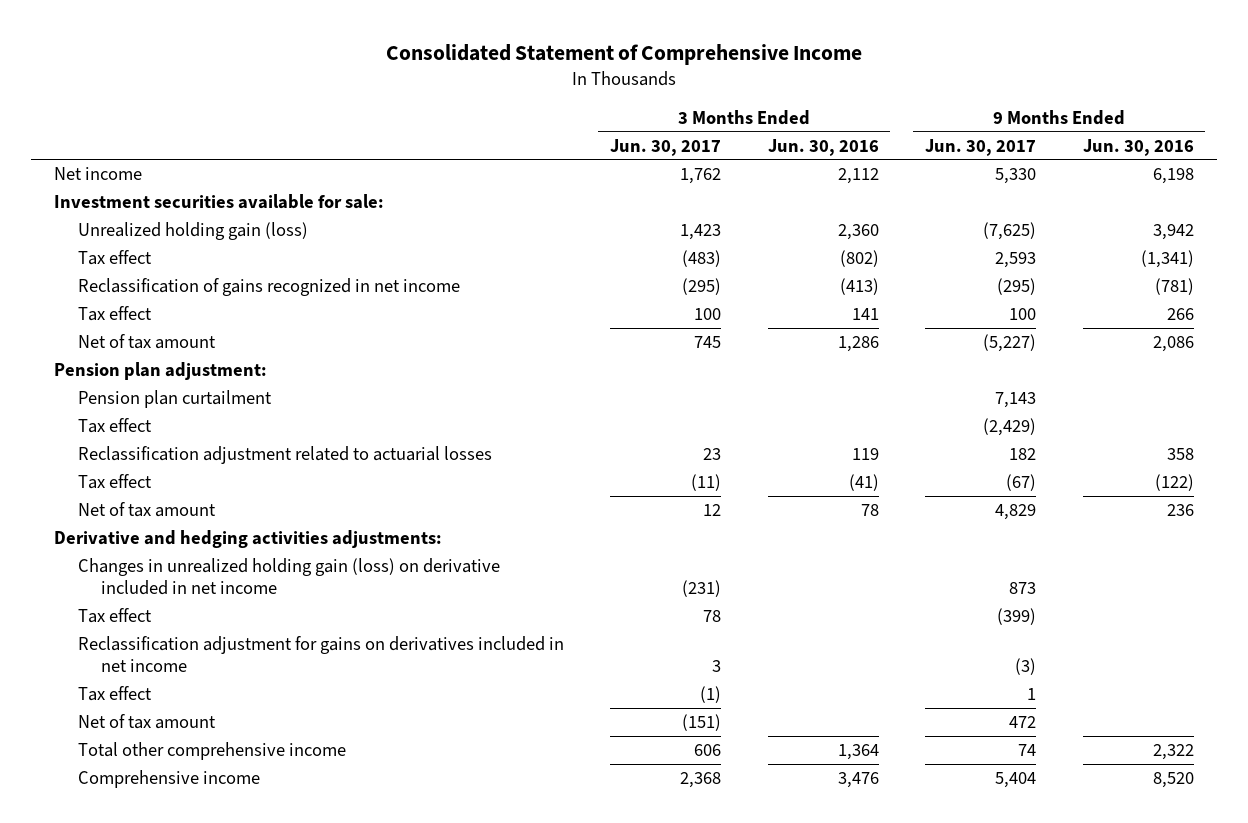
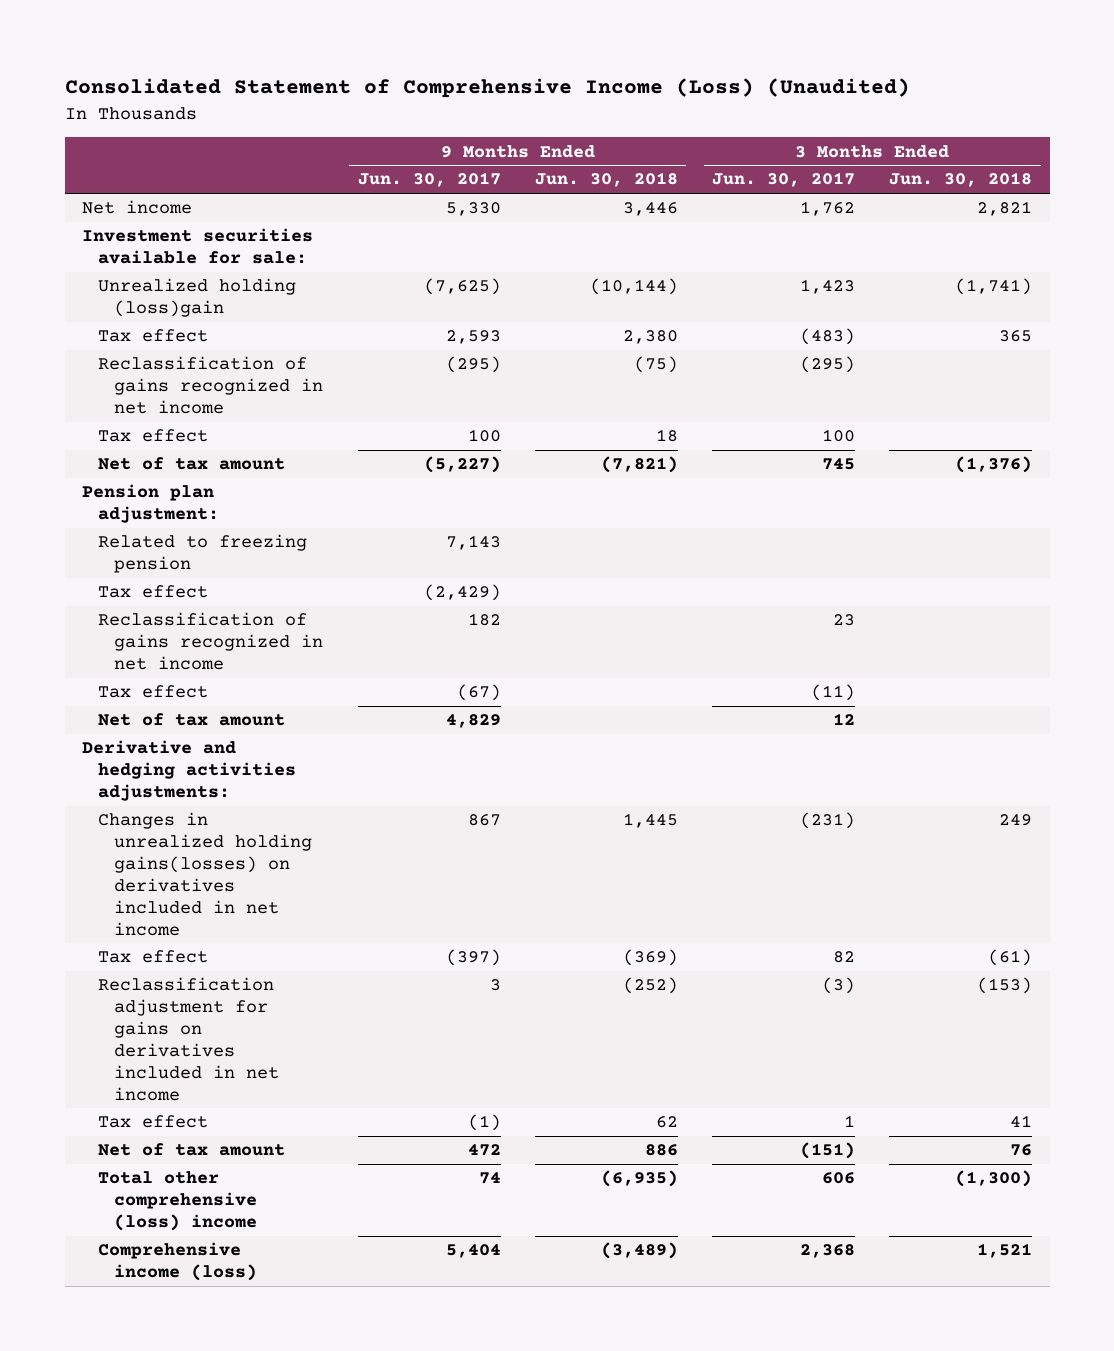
- Consolidated Statement of Comprehensive Income
+ Consolidated Statement of Comprehensive Income (Loss) (Unaudited)
- | 3 Months Ended Jun. 30, 2017 | 3 Months Ended Jun. 30, 2016 | 9 Months Ended Jun. 30, 2017 | 9 Months Ended Jun. 30, 2016
+ | 9 Months Ended Jun. 30, 2017 | 9 Months Ended Jun. 30, 2018 | 3 Months Ended Jun. 30, 2017 | 3 Months Ended Jun. 30, 2018
- Unrealized holding gain (loss) | 1,423 | 2,360 | (7,625) | 3,942
+ Unrealized holding (loss)gain | (7,625) | (10,144) | 1,423 | (1,741)
- Pension plan curtailment | | | 7,143 |
+ Related to freezing pension | 7,143 | | |
- Reclassification adjustment related to actuarial losses | 23 | 119 | 182 | 358
+ Reclassification of gains recognized in net income | 182 | | 23 |
- Changes in unrealized holding gain (loss) on derivative included in net income | (231) | | 873 |
- Tax effect | 78 | | (399) |
- Reclassification adjustment for gains on derivatives included in net income | 3 | | (3) |
- Tax effect | (1) | | 1 |
+ Changes in unrealized holding gains(losses) on derivatives included in net income | 867 | 1,445 | (231) | 249
+ Tax effect | (397) | (369) | 82 | (61)
+ Reclassification adjustment for gains on derivatives included in net income | 3 | (252) | (3) | (153)
+ Tax effect | (1) | 62 | 1 | 41
- Total other comprehensive income | 606 | 1,364 | 74 | 2,322
- Comprehensive income | 2,368 | 3,476 | 5,404 | 8,520
+ Total other comprehensive (loss) income | 74 | (6,935) | 606 | (1,300)
+ Comprehensive income (loss) | 5,404 | (3,489) | 2,368 | 1,521

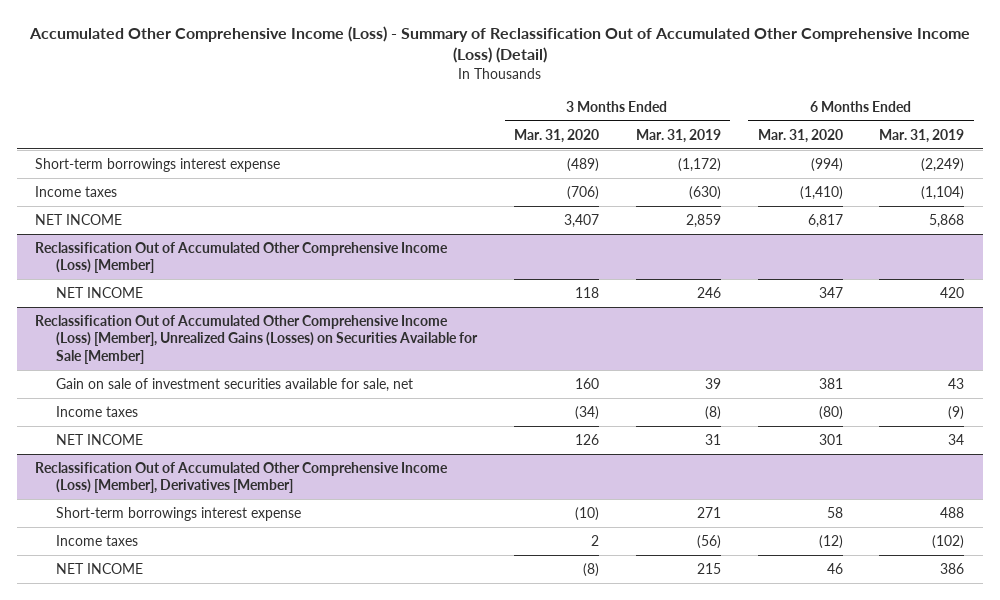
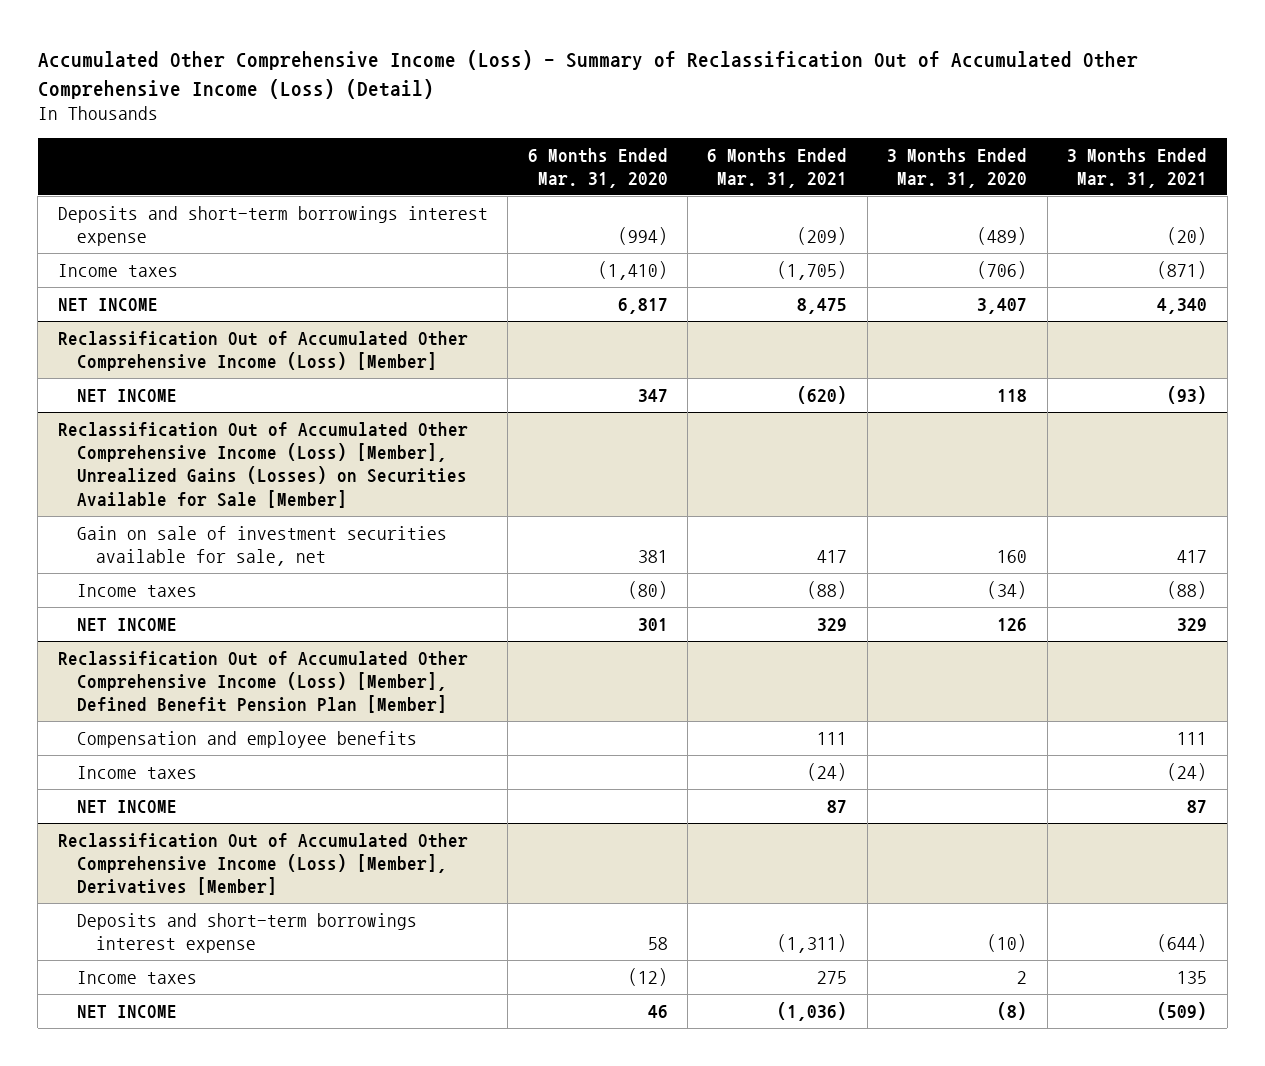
- | 3 Months Ended Mar. 31, 2020 | 3 Months Ended Mar. 31, 2019 | 6 Months Ended Mar. 31, 2020 | 6 Months Ended Mar. 31, 2019
+ | 6 Months Ended Mar. 31, 2020 | 6 Months Ended Mar. 31, 2021 | 3 Months Ended Mar. 31, 2020 | 3 Months Ended Mar. 31, 2021
- Short-term borrowings interest expense | (489) | (1,172) | (994) | (2,249)
+ Deposits and short-term borrowings interest expense | (994) | (209) | (489) | (20)
+ Reclassification Out of Accumulated Other Comprehensive Income (Loss) [Member], Defined Benefit Pension Plan [Member]
+ Compensation and employee benefits | | 111 | | 111
+ Income taxes | | (24) | | (24)
+ NET INCOME | | 87 | | 87
@ Reclassification Out of Accumulated Other Comprehensive Income (Loss) [Member], Derivatives [Member]
- Short-term borrowings interest expense | (10) | 271 | 58 | 488
+ Deposits and short-term borrowings interest expense | 58 | (1,311) | (10) | (644)

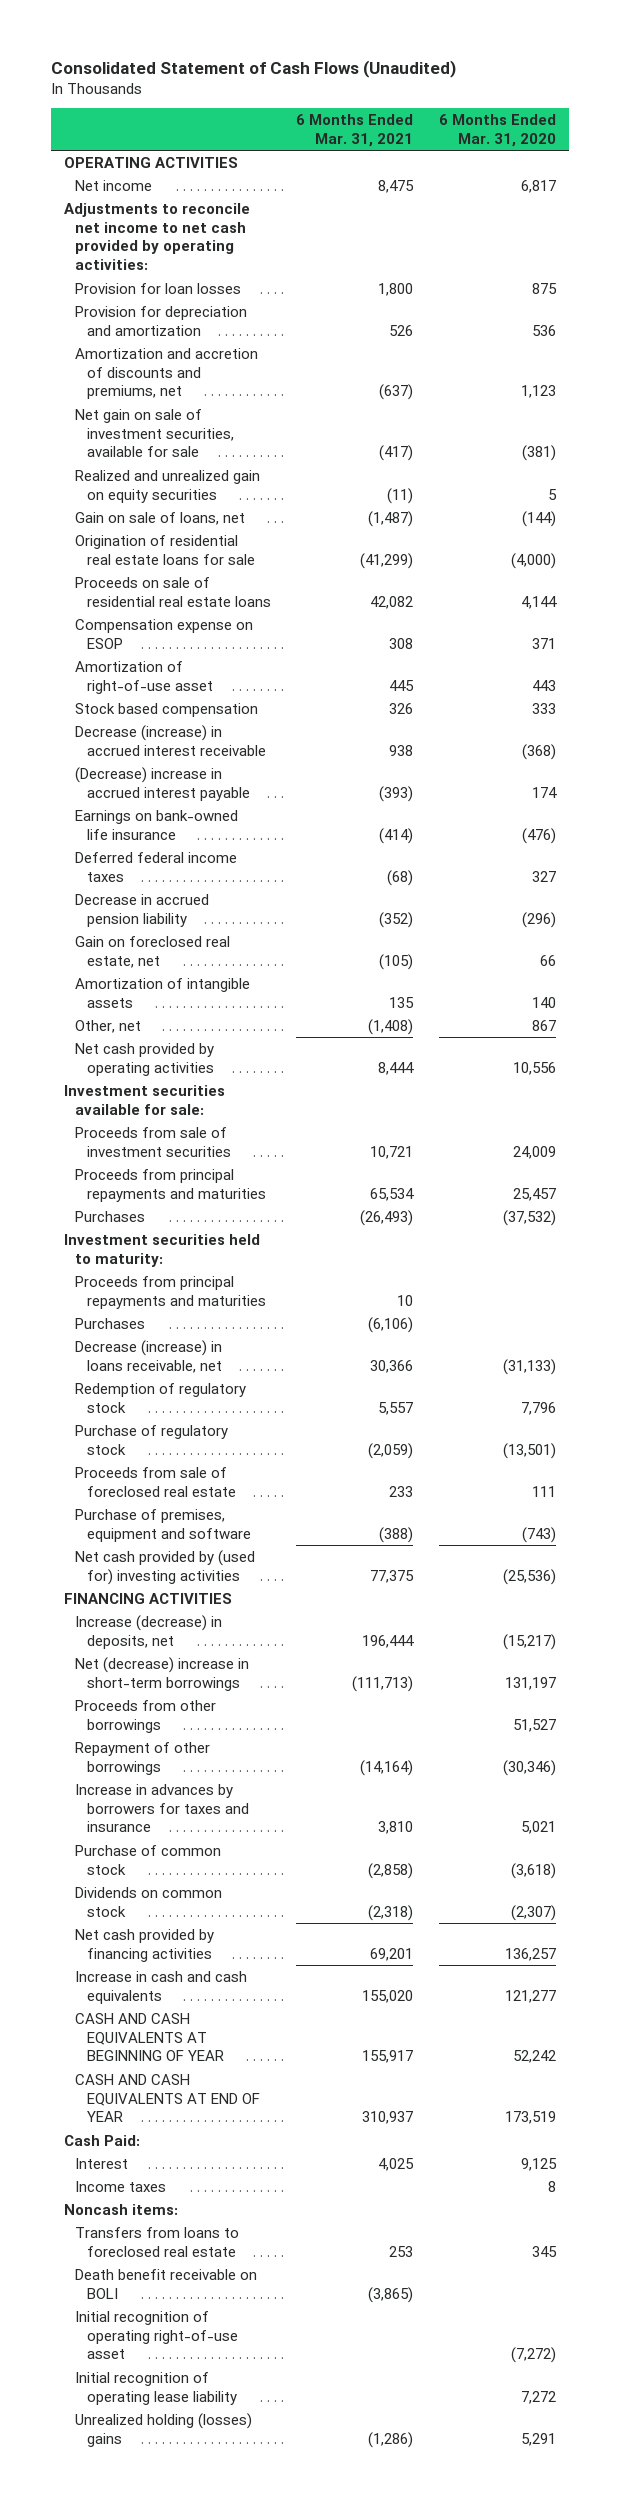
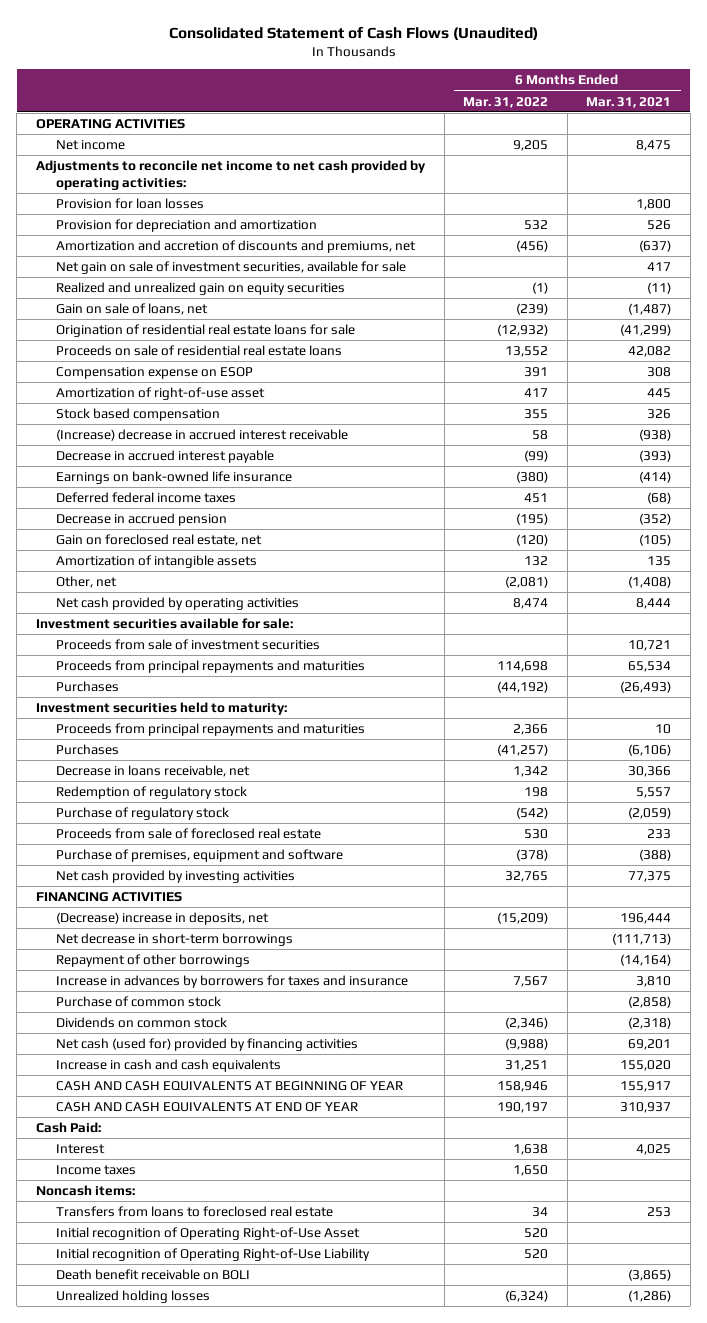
- | 6 Months Ended Mar. 31, 2021 | 6 Months Ended Mar. 31, 2020
+ | 6 Months Ended Mar. 31, 2022 | 6 Months Ended Mar. 31, 2021
- Net gain on sale of investment securities, available for sale | (417) | (381)
+ Net gain on sale of investment securities, available for sale | | 417
- Decrease (increase) in accrued interest receivable | 938 | (368)
- (Decrease) increase in accrued interest payable | (393) | 174
+ (Increase) decrease in accrued interest receivable | 58 | (938)
+ Decrease in accrued interest payable | (99) | (393)
- Decrease in accrued pension liability | (352) | (296)
+ Decrease in accrued pension | (195) | (352)
- Decrease (increase) in loans receivable, net | 30,366 | (31,133)
+ Decrease in loans receivable, net | 1,342 | 30,366
- Net cash provided by (used for) investing activities | 77,375 | (25,536)
+ Net cash provided by investing activities | 32,765 | 77,375
- Increase (decrease) in deposits, net | 196,444 | (15,217)
- Net (decrease) increase in short-term borrowings | (111,713) | 131,197
- Proceeds from other borrowings | | 51,527
+ (Decrease) increase in deposits, net | (15,209) | 196,444
+ Net decrease in short-term borrowings | | (111,713)
- Net cash provided by financing activities | 69,201 | 136,257
+ Net cash (used for) provided by financing activities | (9,988) | 69,201
+ Initial recognition of Operating Right-of-Use Asset | 520 |
+ Initial recognition of Operating Right-of-Use Liability | 520 |
- Initial recognition of operating right-of-use asset | | (7,272)
- Initial recognition of operating lease liability | | 7,272
- Unrealized holding (losses) gains | (1,286) | 5,291
+ Unrealized holding losses | (6,324) | (1,286)

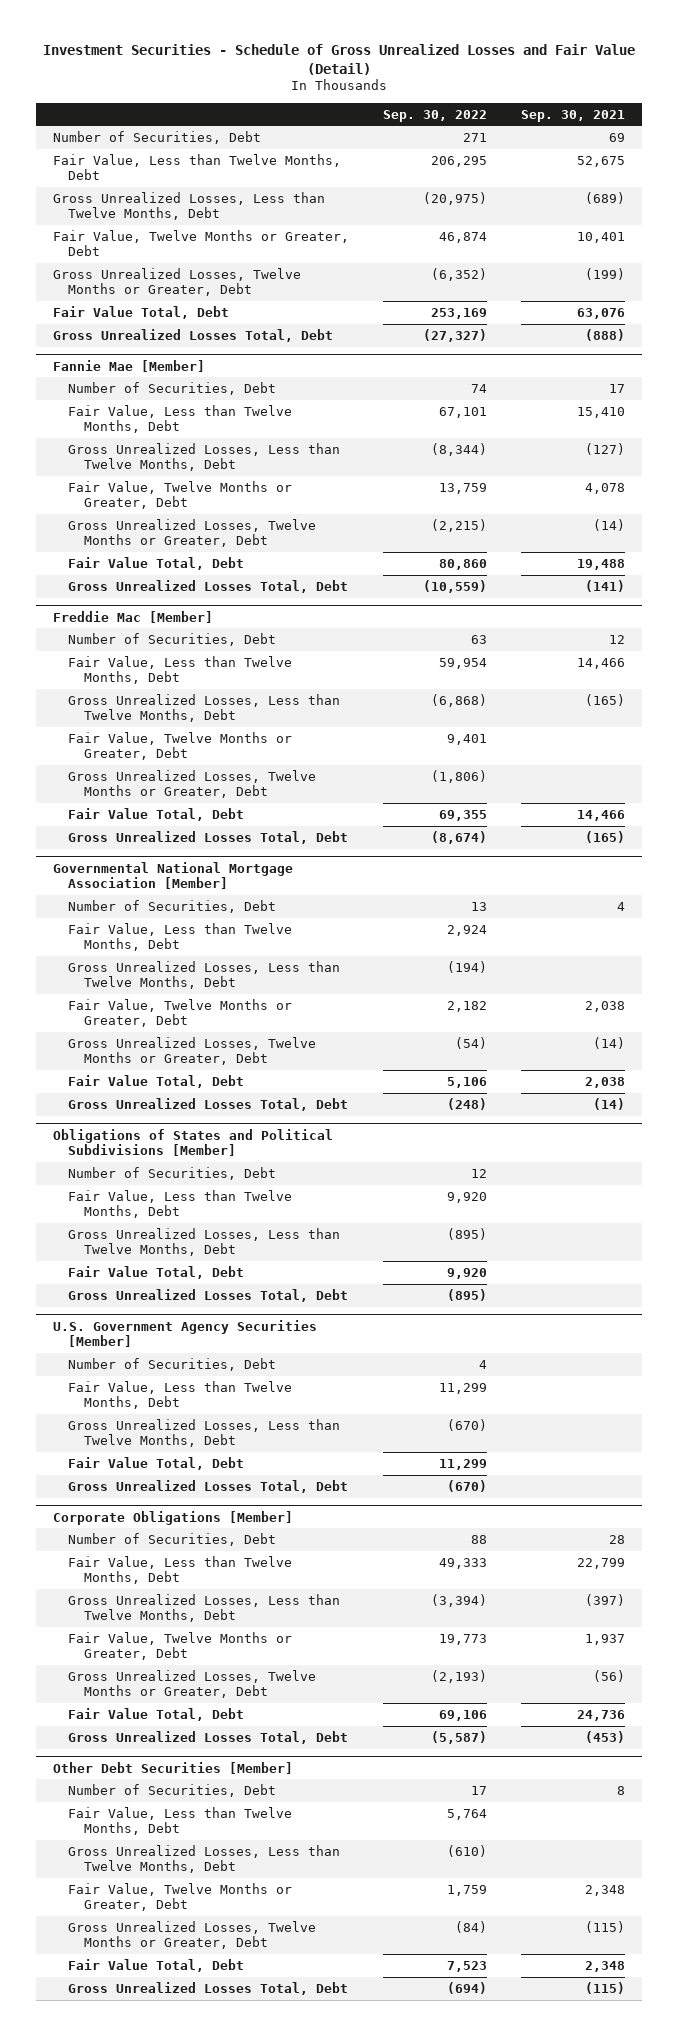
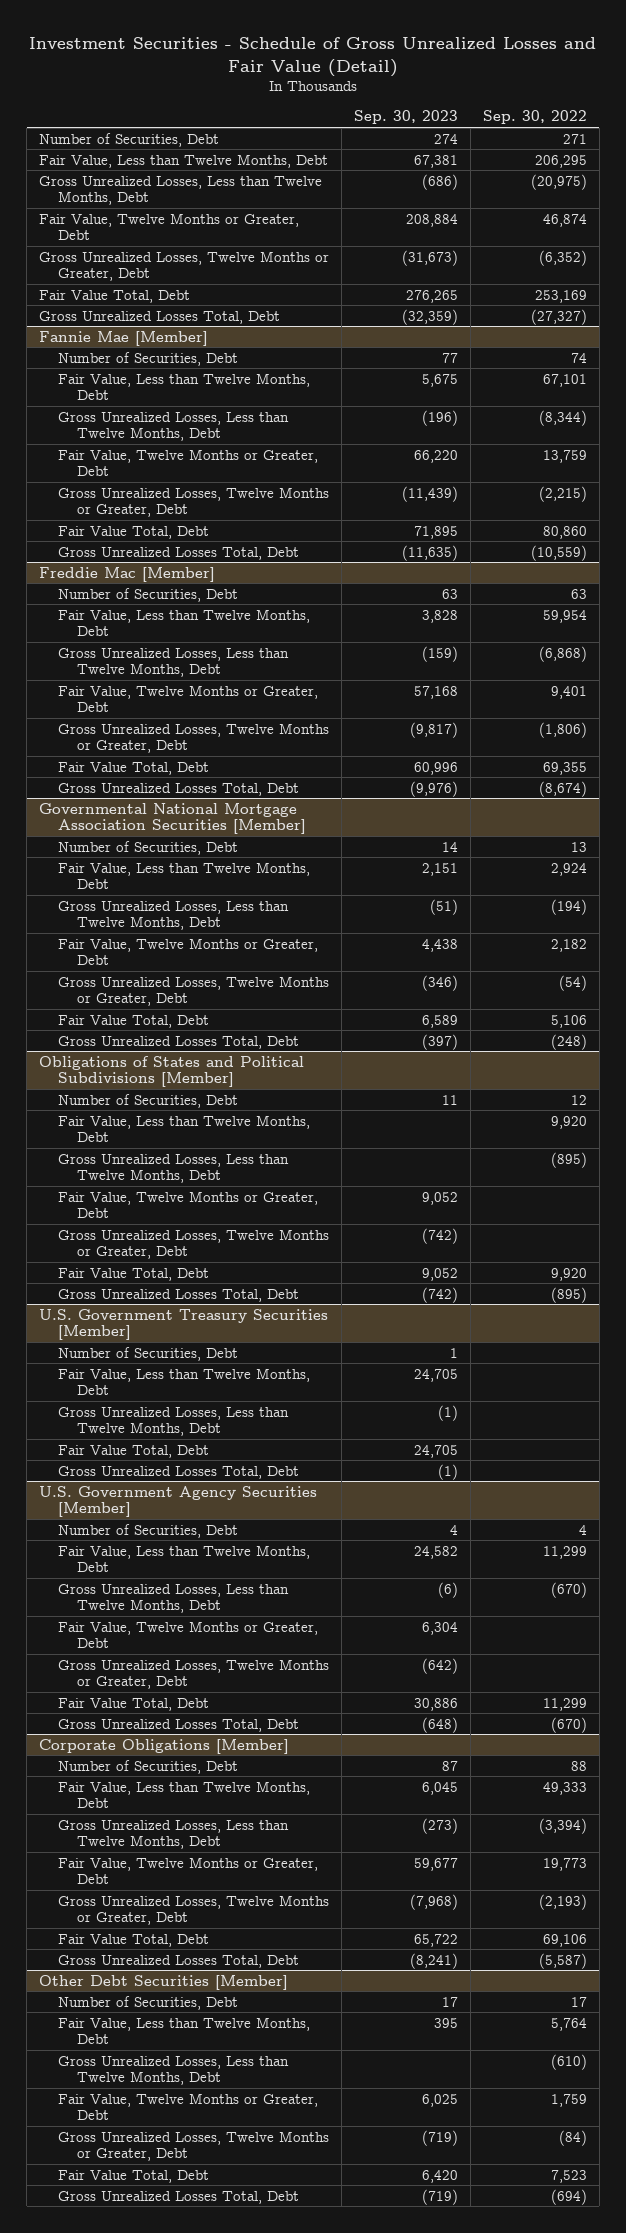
- | Sep. 30, 2022 | Sep. 30, 2021
+ | Sep. 30, 2023 | Sep. 30, 2022
- Governmental National Mortgage Association [Member]
+ Governmental National Mortgage Association Securities [Member]
@ Obligations of States and Political Subdivisions [Member]
+ Fair Value, Twelve Months or Greater, Debt | 9,052 |
+ Gross Unrealized Losses, Twelve Months or Greater, Debt | (742) |
+ U.S. Government Treasury Securities [Member]
+ Number of Securities, Debt | 1 |
+ Fair Value, Less than Twelve Months, Debt | 24,705 |
+ Gross Unrealized Losses, Less than Twelve Months, Debt | (1) |
+ Fair Value Total, Debt | 24,705 |
+ Gross Unrealized Losses Total, Debt | (1) |
@ U.S. Government Agency Securities [Member]
+ Fair Value, Twelve Months or Greater, Debt | 6,304 |
+ Gross Unrealized Losses, Twelve Months or Greater, Debt | (642) |

